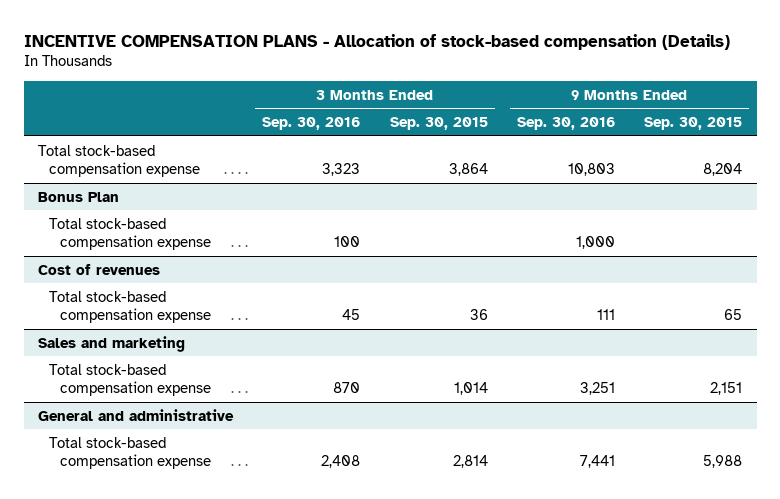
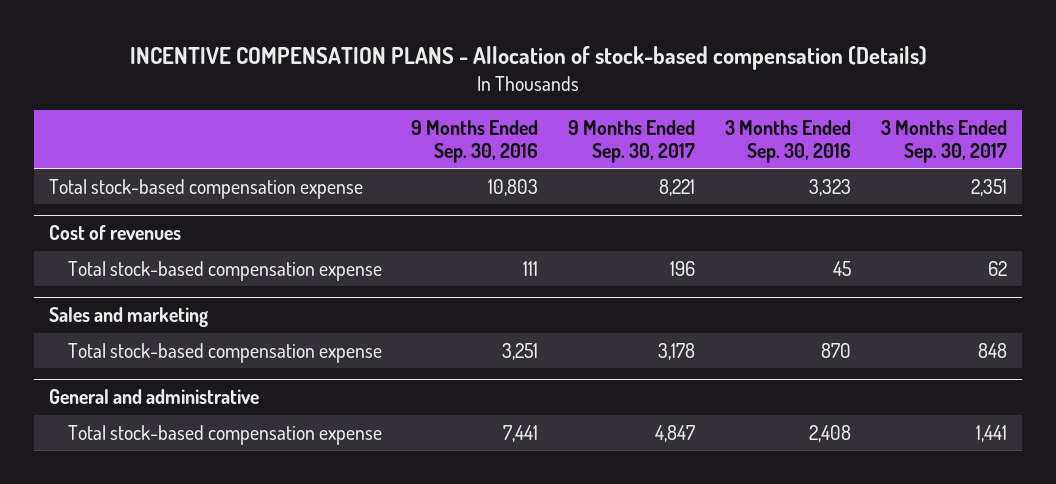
- | 3 Months Ended Sep. 30, 2016 | 3 Months Ended Sep. 30, 2015 | 9 Months Ended Sep. 30, 2016 | 9 Months Ended Sep. 30, 2015
+ | 9 Months Ended Sep. 30, 2016 | 9 Months Ended Sep. 30, 2017 | 3 Months Ended Sep. 30, 2016 | 3 Months Ended Sep. 30, 2017
- Bonus Plan
- Total stock-based compensation expense | 100 | | 1,000 |

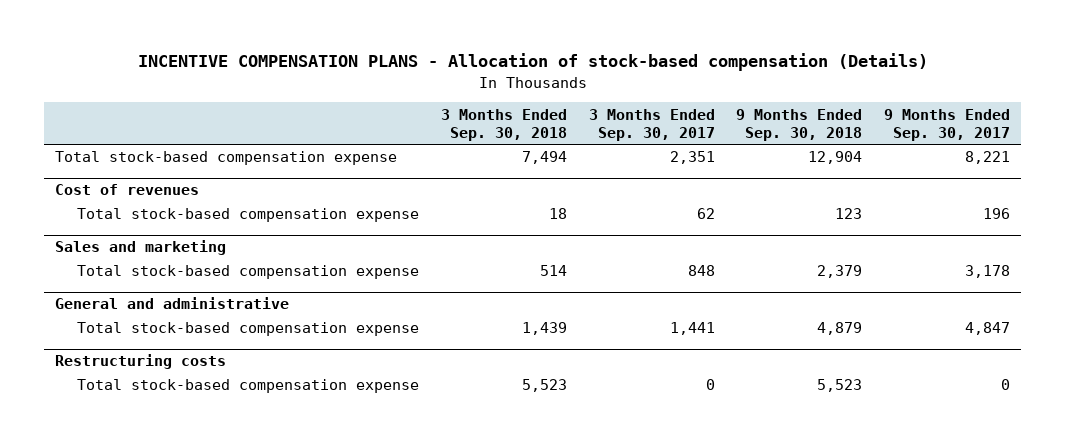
- | 9 Months Ended Sep. 30, 2016 | 9 Months Ended Sep. 30, 2017 | 3 Months Ended Sep. 30, 2016 | 3 Months Ended Sep. 30, 2017
+ | 3 Months Ended Sep. 30, 2018 | 3 Months Ended Sep. 30, 2017 | 9 Months Ended Sep. 30, 2018 | 9 Months Ended Sep. 30, 2017
+ Restructuring costs
+ Total stock-based compensation expense | 5,523 | 0 | 5,523 | 0

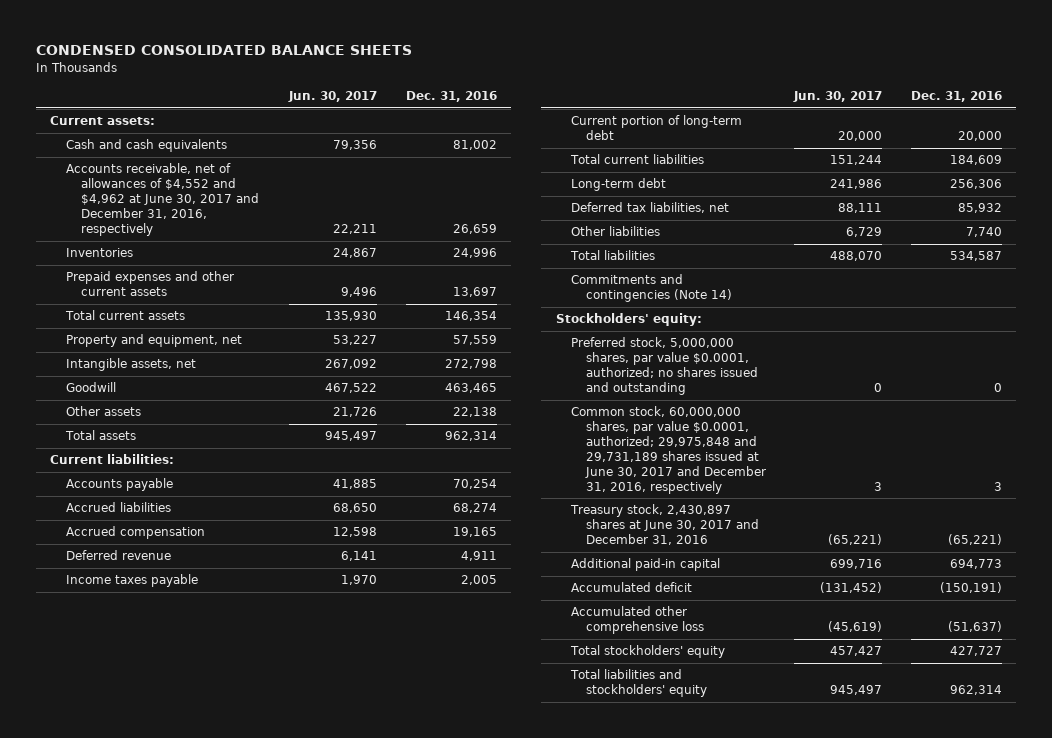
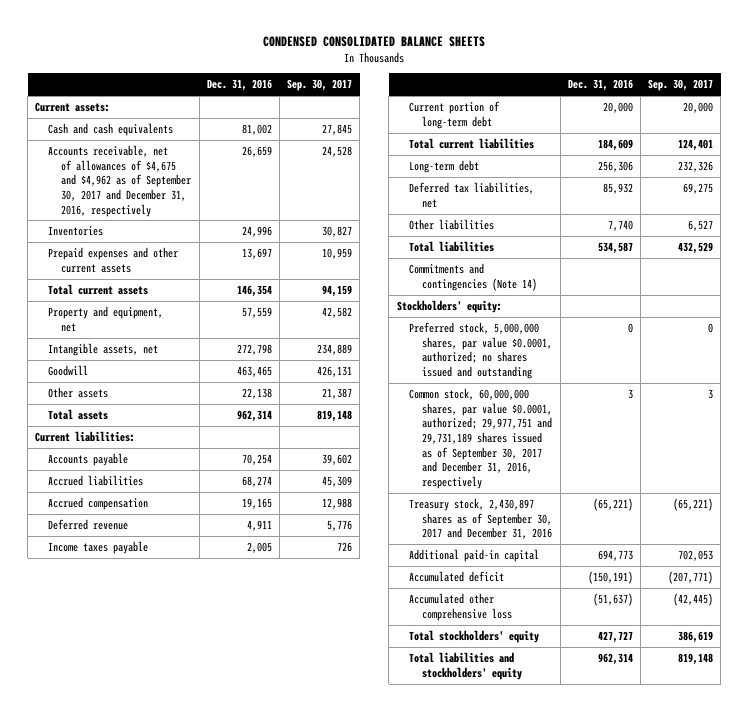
- | Jun. 30, 2017 | Dec. 31, 2016
+ | Dec. 31, 2016 | Sep. 30, 2017
- Accounts receivable, net of allowances of $4,552 and $4,962 at June 30, 2017 and December 31, 2016, respectively | 22,211 | 26,659
+ Accounts receivable, net of allowances of $4,675 and $4,962 as of September 30, 2017 and December 31, 2016, respectively | 26,659 | 24,528
- Common stock, 60,000,000 shares, par value $0.0001, authorized; 29,975,848 and 29,731,189 shares issued at June 30, 2017 and December 31, 2016, respectively | 3 | 3
- Treasury stock, 2,430,897 shares at June 30, 2017 and December 31, 2016 | (65,221) | (65,221)
+ Common stock, 60,000,000 shares, par value $0.0001, authorized; 29,977,751 and 29,731,189 shares issued as of September 30, 2017 and December 31, 2016, respectively | 3 | 3
+ Treasury stock, 2,430,897 shares as of September 30, 2017 and December 31, 2016 | (65,221) | (65,221)

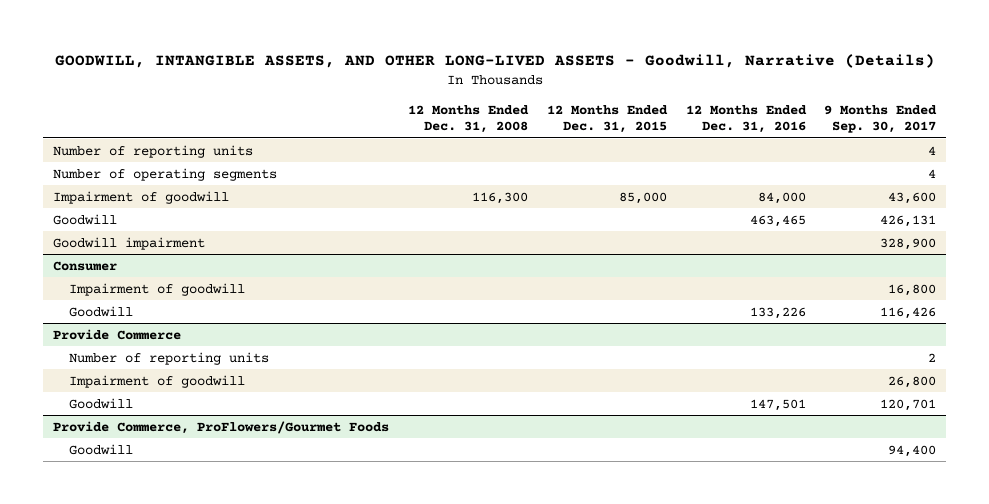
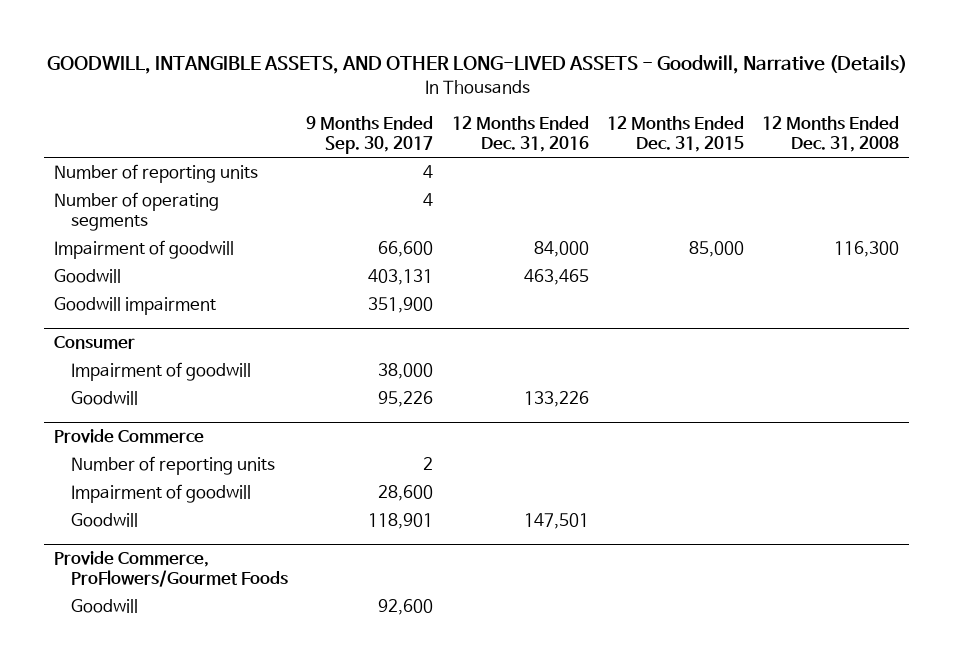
- | 12 Months Ended Dec. 31, 2008 | 12 Months Ended Dec. 31, 2015 | 12 Months Ended Dec. 31, 2016 | 9 Months Ended Sep. 30, 2017
+ | 9 Months Ended Sep. 30, 2017 | 12 Months Ended Dec. 31, 2016 | 12 Months Ended Dec. 31, 2015 | 12 Months Ended Dec. 31, 2008
- Impairment of goodwill | 116,300 | 85,000 | 84,000 | 43,600
- Goodwill | | | 463,465 | 426,131
- Goodwill impairment | | | | 328,900
+ Impairment of goodwill | 66,600 | 84,000 | 85,000 | 116,300
+ Goodwill | 403,131 | 463,465 | |
+ Goodwill impairment | 351,900 | | |
@ Consumer
- Impairment of goodwill | | | | 16,800
- Goodwill | | | 133,226 | 116,426
+ Impairment of goodwill | 38,000 | | |
+ Goodwill | 95,226 | 133,226 | |
@ Provide Commerce
- Impairment of goodwill | | | | 26,800
- Goodwill | | | 147,501 | 120,701
+ Impairment of goodwill | 28,600 | | |
+ Goodwill | 118,901 | 147,501 | |
@ Provide Commerce, ProFlowers/Gourmet Foods
- Goodwill | | | | 94,400
+ Goodwill | 92,600 | | |

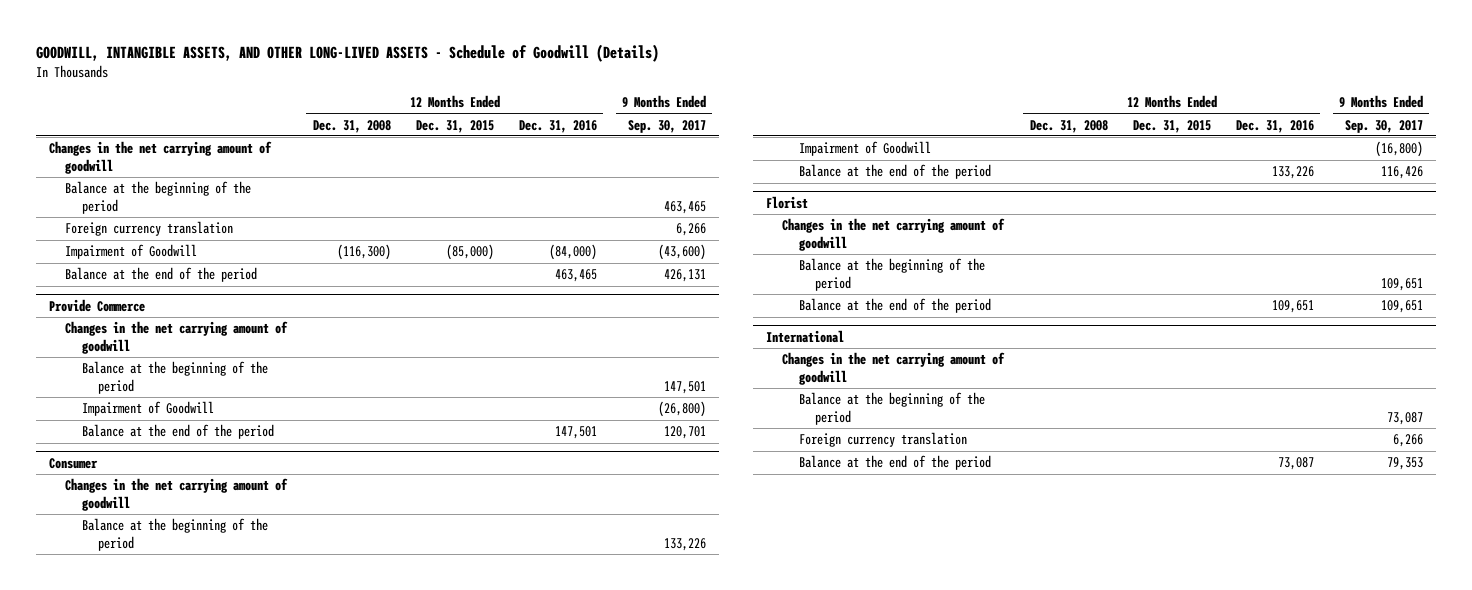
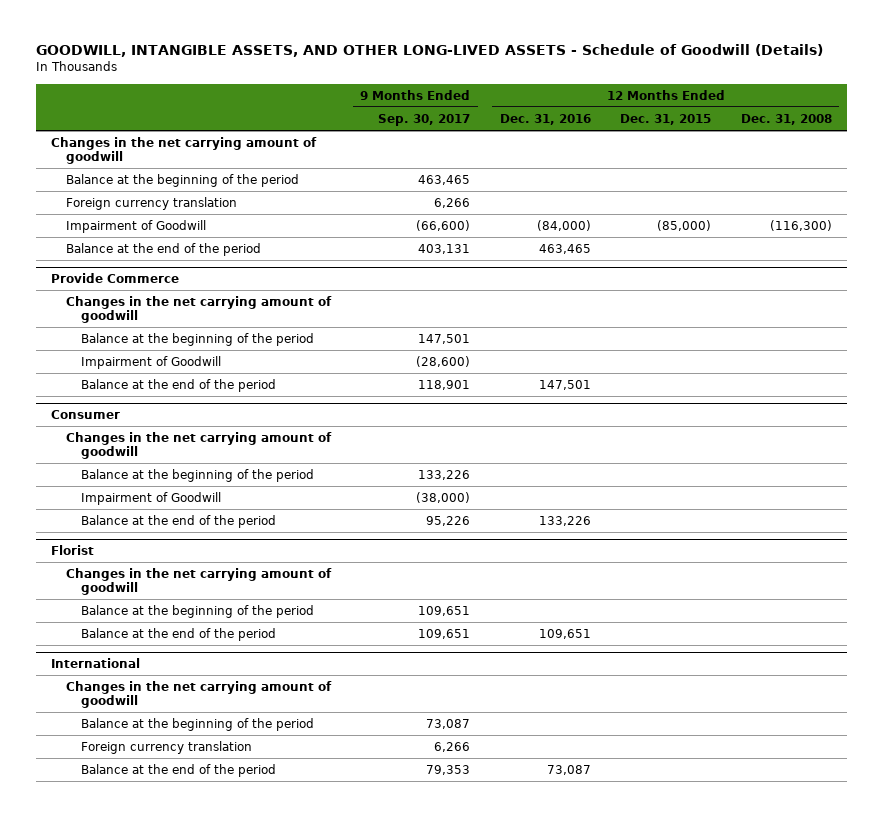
- | 12 Months Ended Dec. 31, 2008 | 12 Months Ended Dec. 31, 2015 | 12 Months Ended Dec. 31, 2016 | 9 Months Ended Sep. 30, 2017
+ | 9 Months Ended Sep. 30, 2017 | 12 Months Ended Dec. 31, 2016 | 12 Months Ended Dec. 31, 2015 | 12 Months Ended Dec. 31, 2008
- Impairment of Goodwill | (116,300) | (85,000) | (84,000) | (43,600)
- Balance at the end of the period | | | 463,465 | 426,131
+ Impairment of Goodwill | (66,600) | (84,000) | (85,000) | (116,300)
+ Balance at the end of the period | 403,131 | 463,465 | |
@ Provide Commerce
- Impairment of Goodwill | | | | (26,800)
- Balance at the end of the period | | | 147,501 | 120,701
+ Impairment of Goodwill | (28,600) | | |
+ Balance at the end of the period | 118,901 | 147,501 | |
@ Consumer
- Impairment of Goodwill | | | | (16,800)
- Balance at the end of the period | | | 133,226 | 116,426
+ Impairment of Goodwill | (38,000) | | |
+ Balance at the end of the period | 95,226 | 133,226 | |

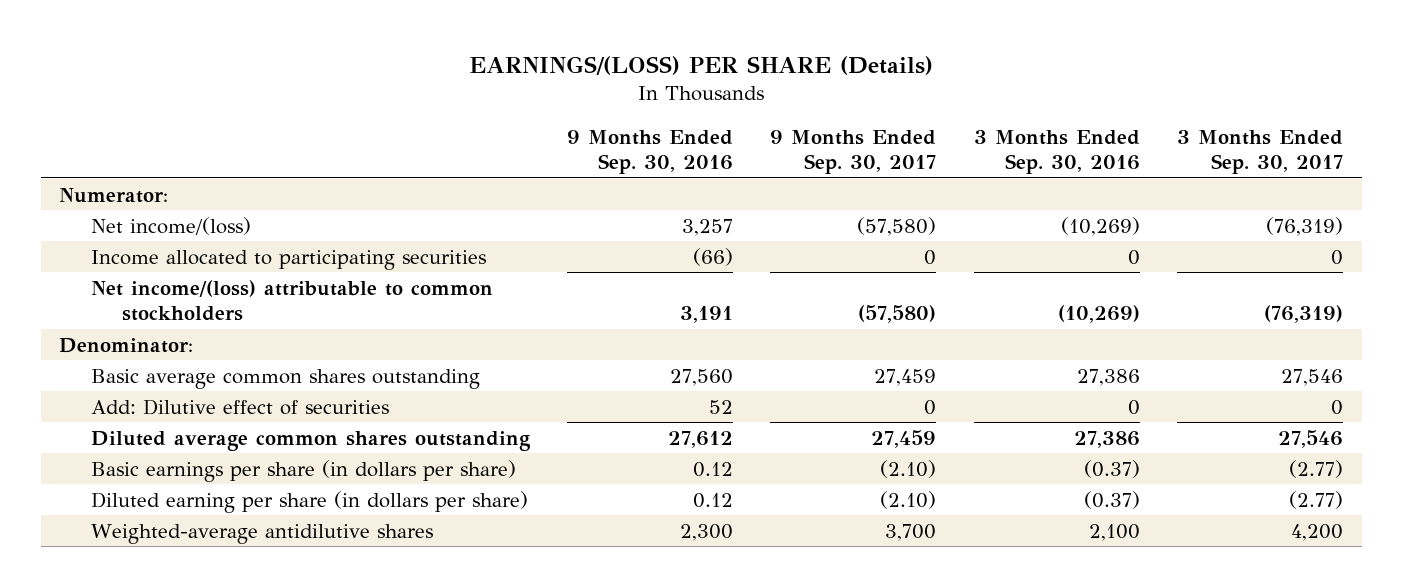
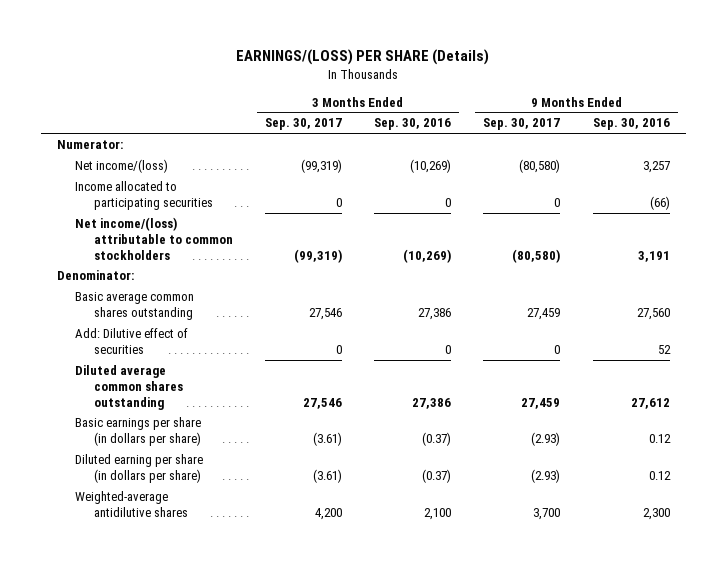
- | 9 Months Ended Sep. 30, 2016 | 9 Months Ended Sep. 30, 2017 | 3 Months Ended Sep. 30, 2016 | 3 Months Ended Sep. 30, 2017
+ | 3 Months Ended Sep. 30, 2017 | 3 Months Ended Sep. 30, 2016 | 9 Months Ended Sep. 30, 2017 | 9 Months Ended Sep. 30, 2016
- Net income/(loss) | 3,257 | (57,580) | (10,269) | (76,319)
+ Net income/(loss) | (99,319) | (10,269) | (80,580) | 3,257
- Net income/(loss) attributable to common stockholders | 3,191 | (57,580) | (10,269) | (76,319)
+ Net income/(loss) attributable to common stockholders | (99,319) | (10,269) | (80,580) | 3,191
- Basic earnings per share (in dollars per share) | 0.12 | (2.10) | (0.37) | (2.77)
- Diluted earning per share (in dollars per share) | 0.12 | (2.10) | (0.37) | (2.77)
+ Basic earnings per share (in dollars per share) | (3.61) | (0.37) | (2.93) | 0.12
+ Diluted earning per share (in dollars per share) | (3.61) | (0.37) | (2.93) | 0.12

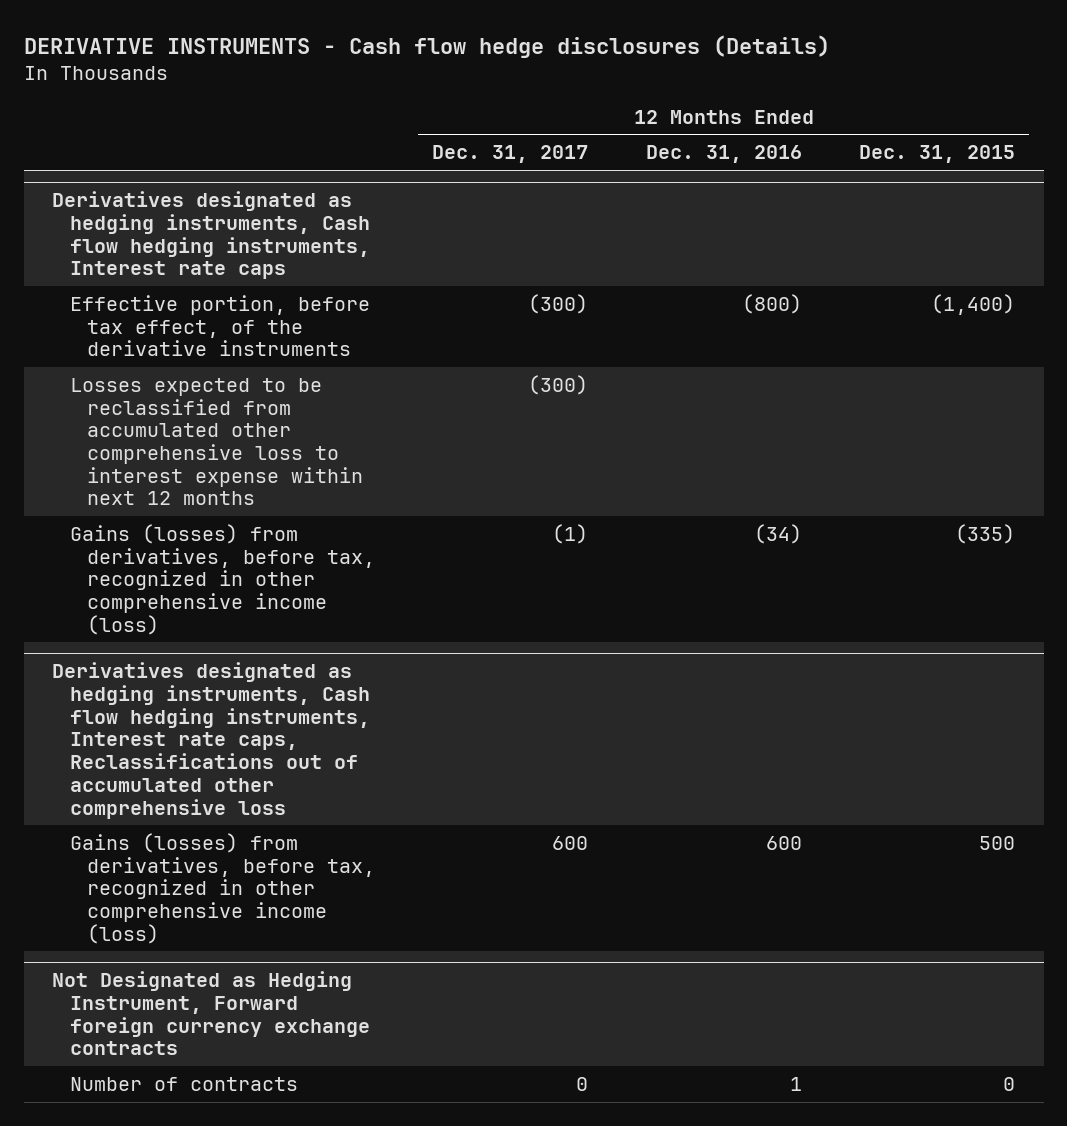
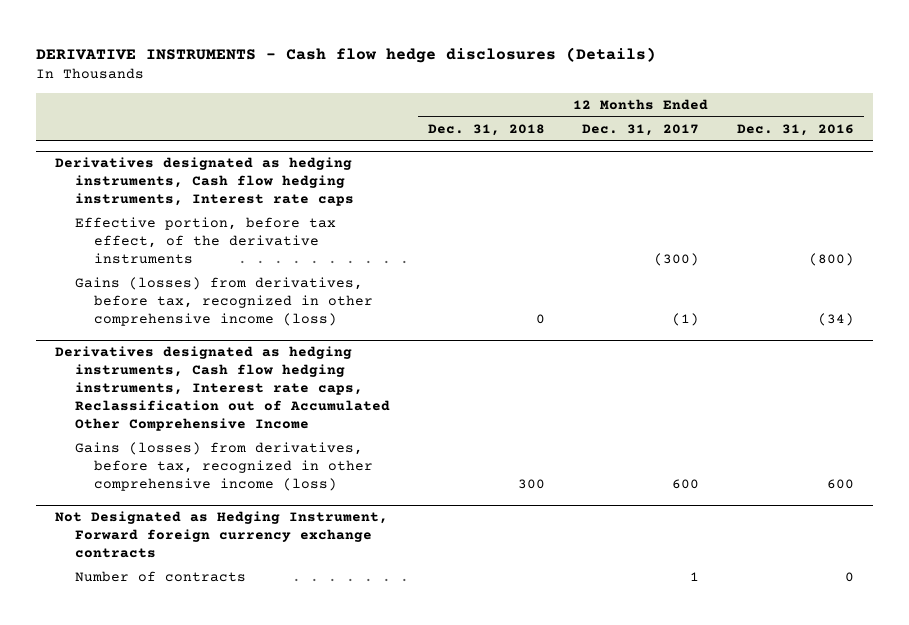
- | 12 Months Ended Dec. 31, 2017 | 12 Months Ended Dec. 31, 2016 | 12 Months Ended Dec. 31, 2015
+ | 12 Months Ended Dec. 31, 2018 | 12 Months Ended Dec. 31, 2017 | 12 Months Ended Dec. 31, 2016
@ Derivatives designated as hedging instruments, Cash flow hedging instruments, Interest rate caps
- Losses expected to be reclassified from accumulated other comprehensive loss to interest expense within next 12 months | (300) | |
- Derivatives designated as hedging instruments, Cash flow hedging instruments, Interest rate caps, Reclassifications out of accumulated other comprehensive loss
+ Derivatives designated as hedging instruments, Cash flow hedging instruments, Interest rate caps, Reclassification out of Accumulated Other Comprehensive Income
@ Not Designated as Hedging Instrument, Forward foreign currency exchange contracts
- Number of contracts | 0 | 1 | 0
+ Number of contracts | | 1 | 0

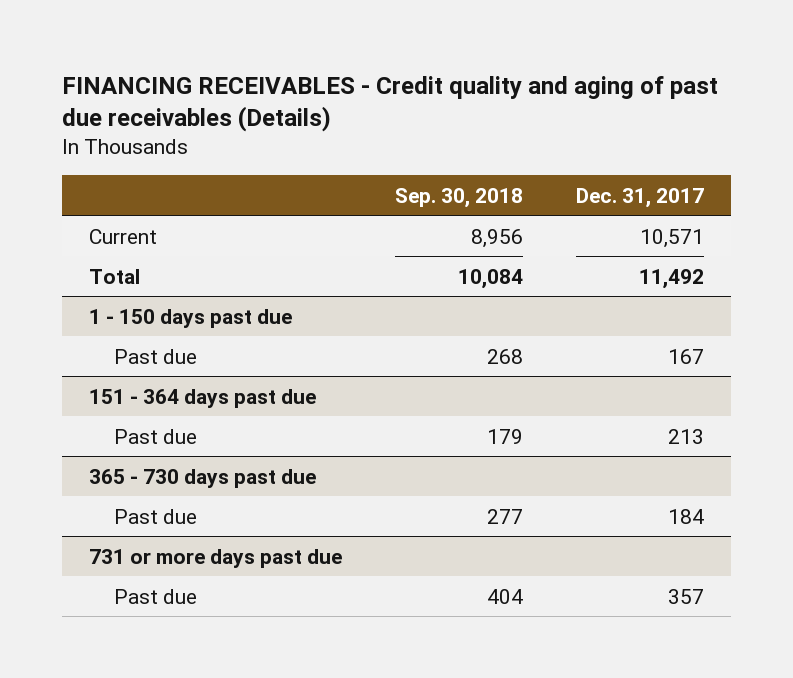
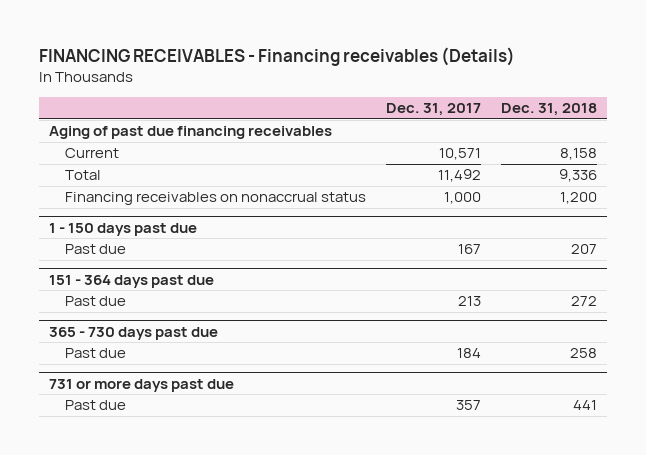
- FINANCING RECEIVABLES - Credit quality and aging of past due receivables (Details)
+ FINANCING RECEIVABLES - Financing receivables (Details)
- | Sep. 30, 2018 | Dec. 31, 2017
+ | Dec. 31, 2017 | Dec. 31, 2018
+ Aging of past due financing receivables
+ Financing receivables on nonaccrual status | 1,000 | 1,200

